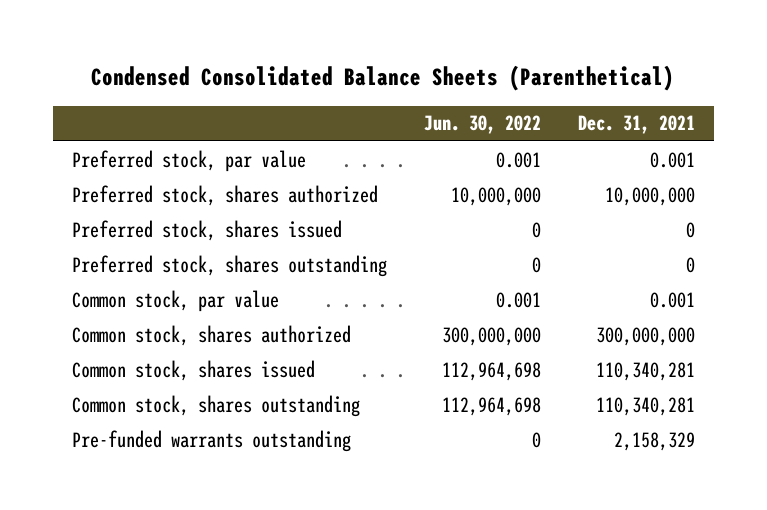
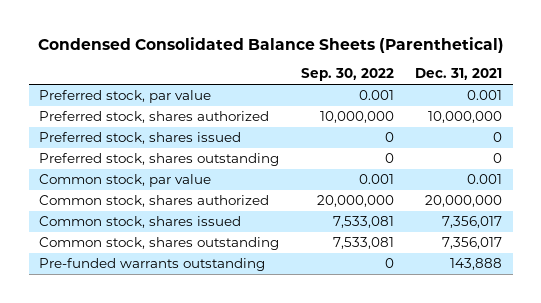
- | Jun. 30, 2022 | Dec. 31, 2021
+ | Sep. 30, 2022 | Dec. 31, 2021
- Common stock, shares authorized | 300,000,000 | 300,000,000
- Common stock, shares issued | 112,964,698 | 110,340,281
- Common stock, shares outstanding | 112,964,698 | 110,340,281
- Pre-funded warrants outstanding | 0 | 2,158,329
+ Common stock, shares authorized | 20,000,000 | 20,000,000
+ Common stock, shares issued | 7,533,081 | 7,356,017
+ Common stock, shares outstanding | 7,533,081 | 7,356,017
+ Pre-funded warrants outstanding | 0 | 143,888

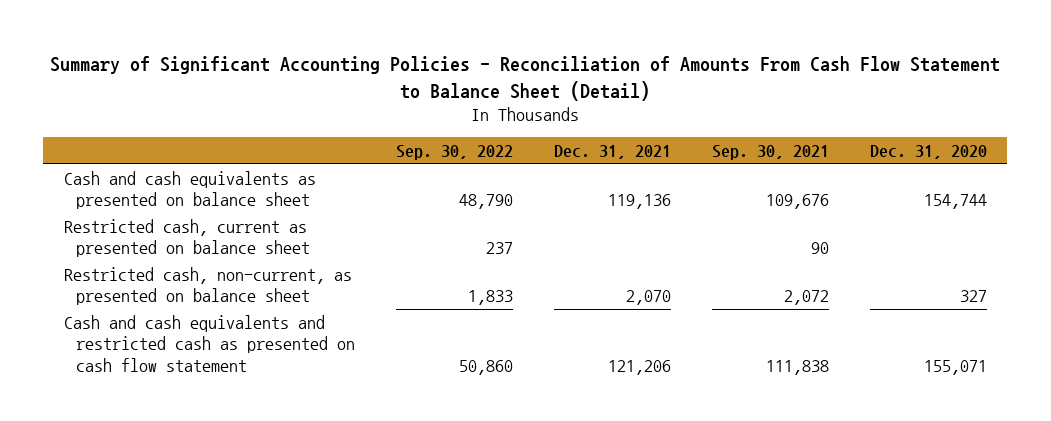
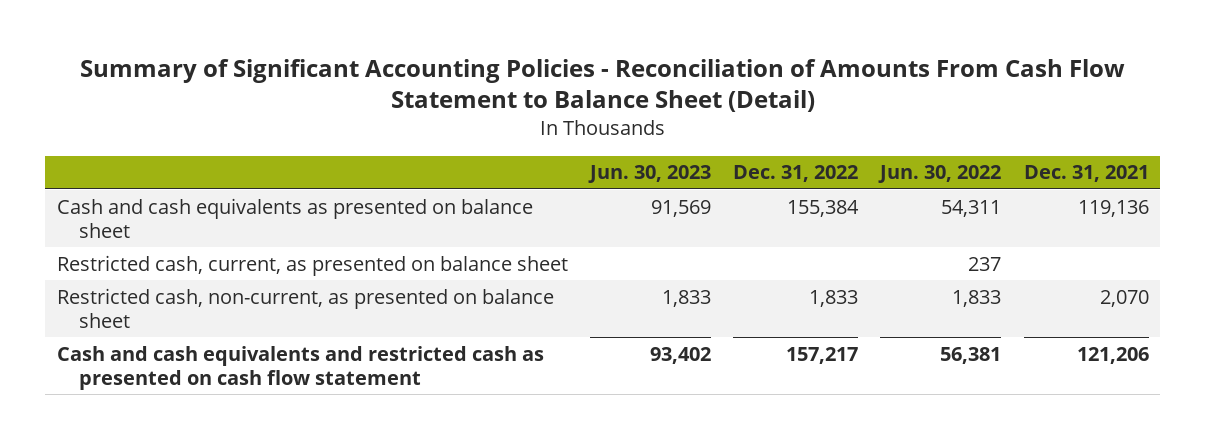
- | Sep. 30, 2022 | Dec. 31, 2021 | Sep. 30, 2021 | Dec. 31, 2020
+ | Jun. 30, 2023 | Dec. 31, 2022 | Jun. 30, 2022 | Dec. 31, 2021
- Restricted cash, current as presented on balance sheet | 237 | | 90 |
+ Restricted cash, current, as presented on balance sheet | | | 237 |

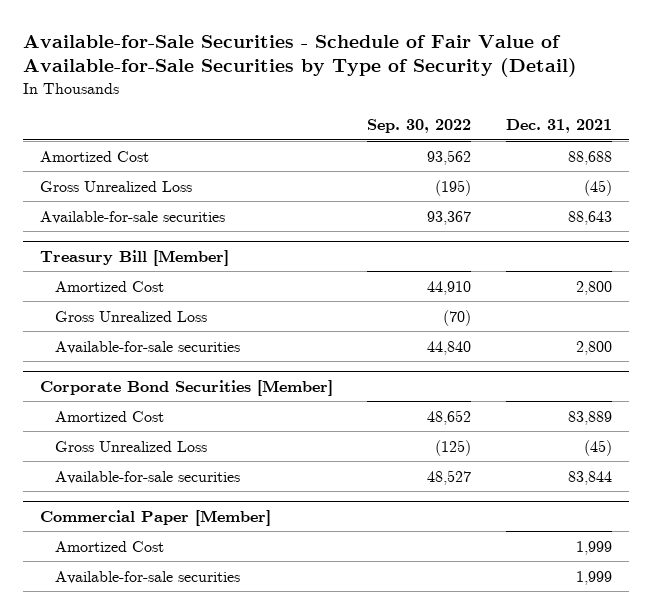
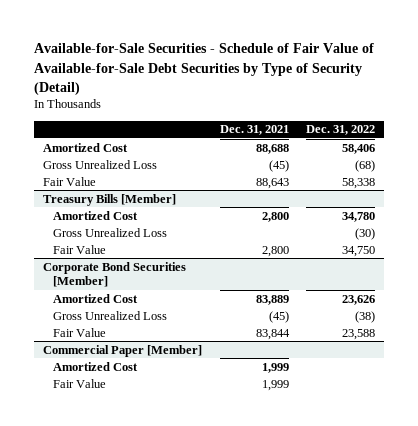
- Available-for-Sale Securities - Schedule of Fair Value of Available-for-Sale Securities by Type of Security (Detail)
+ Available-for-Sale Securities - Schedule of Fair Value of Available-for-Sale Debt Securities by Type of Security (Detail)
- | Sep. 30, 2022 | Dec. 31, 2021
+ | Dec. 31, 2021 | Dec. 31, 2022
- Available-for-sale securities | 93,367 | 88,643
- Treasury Bill [Member]
+ Fair Value | 88,643 | 58,338
+ Treasury Bills [Member]
- Available-for-sale securities | 44,840 | 2,800
+ Fair Value | 2,800 | 34,750
@ Corporate Bond Securities [Member]
- Available-for-sale securities | 48,527 | 83,844
+ Fair Value | 83,844 | 23,588
@ Commercial Paper [Member]
- Available-for-sale securities | | 1,999
+ Fair Value | 1,999 |

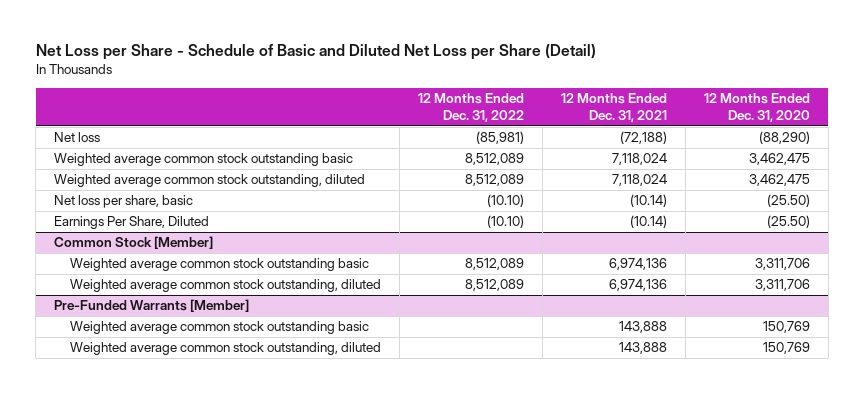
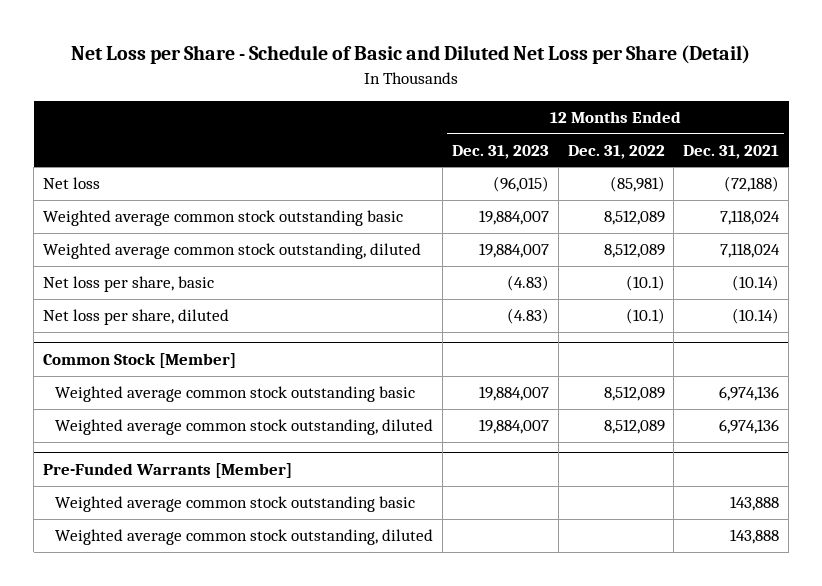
- | 12 Months Ended Dec. 31, 2022 | 12 Months Ended Dec. 31, 2021 | 12 Months Ended Dec. 31, 2020
+ | 12 Months Ended Dec. 31, 2023 | 12 Months Ended Dec. 31, 2022 | 12 Months Ended Dec. 31, 2021
- Net loss per share, basic | (10.10) | (10.14) | (25.50)
- Earnings Per Share, Diluted | (10.10) | (10.14) | (25.50)
+ Net loss per share, basic | (4.83) | (10.1) | (10.14)
+ Net loss per share, diluted | (4.83) | (10.1) | (10.14)

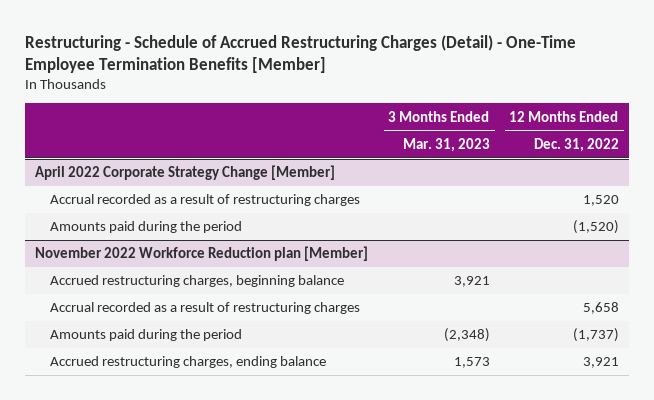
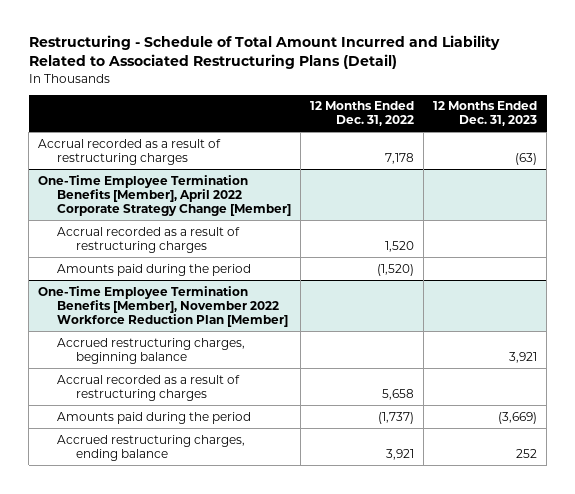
- Restructuring - Schedule of Accrued Restructuring Charges (Detail) - One-Time Employee Termination Benefits [Member]
+ Restructuring - Schedule of Total Amount Incurred and Liability Related to Associated Restructuring Plans (Detail)
- | 3 Months Ended Mar. 31, 2023 | 12 Months Ended Dec. 31, 2022
+ | 12 Months Ended Dec. 31, 2022 | 12 Months Ended Dec. 31, 2023
- April 2022 Corporate Strategy Change [Member]
+ Accrual recorded as a result of restructuring charges | 7,178 | (63)
+ One-Time Employee Termination Benefits [Member], April 2022 Corporate Strategy Change [Member]
- November 2022 Workforce Reduction plan [Member]
+ One-Time Employee Termination Benefits [Member], November 2022 Workforce Reduction Plan [Member]

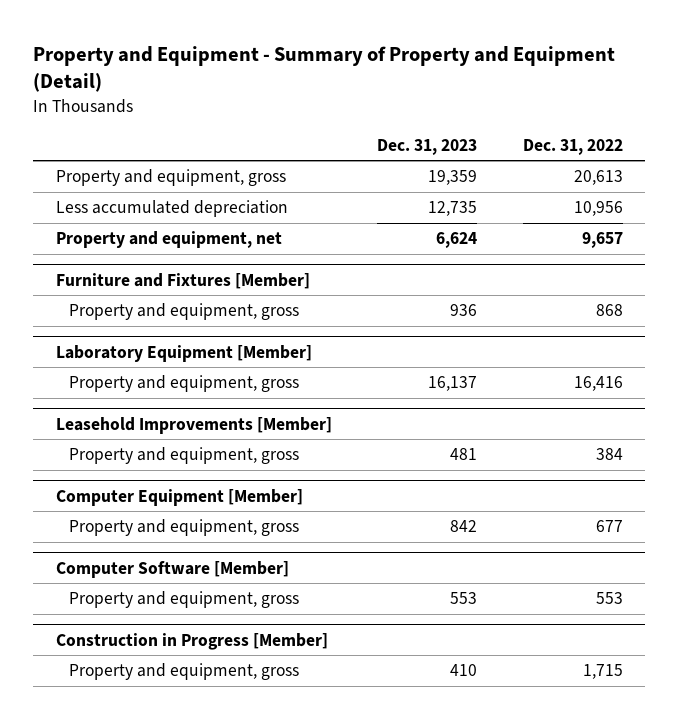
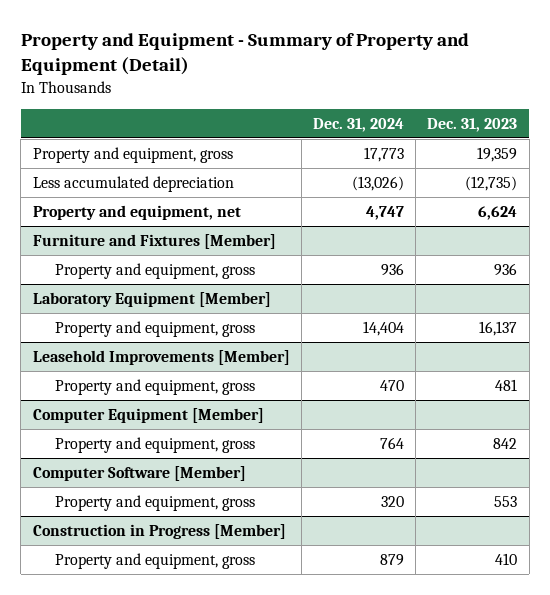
- | Dec. 31, 2023 | Dec. 31, 2022
+ | Dec. 31, 2024 | Dec. 31, 2023
- Less accumulated depreciation | 12,735 | 10,956
+ Less accumulated depreciation | (13,026) | (12,735)

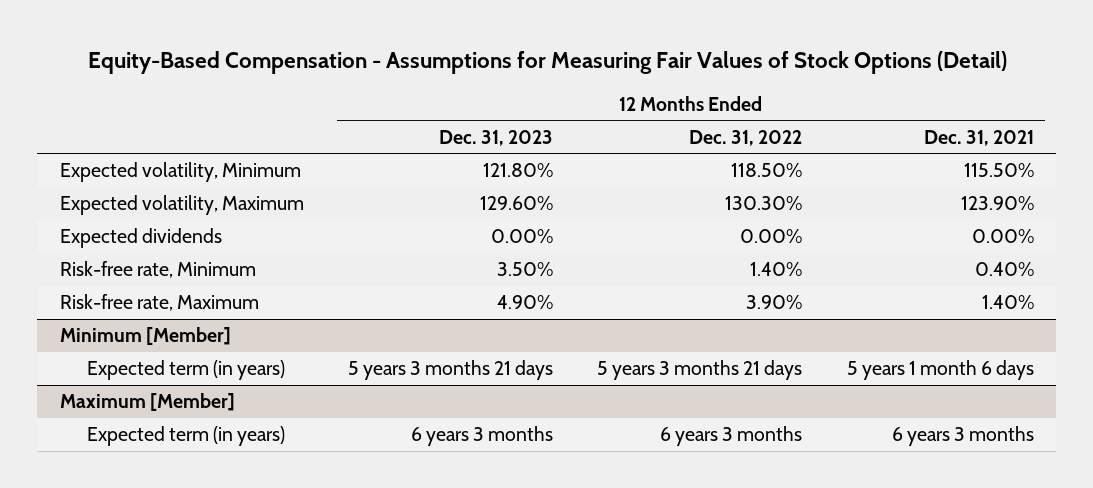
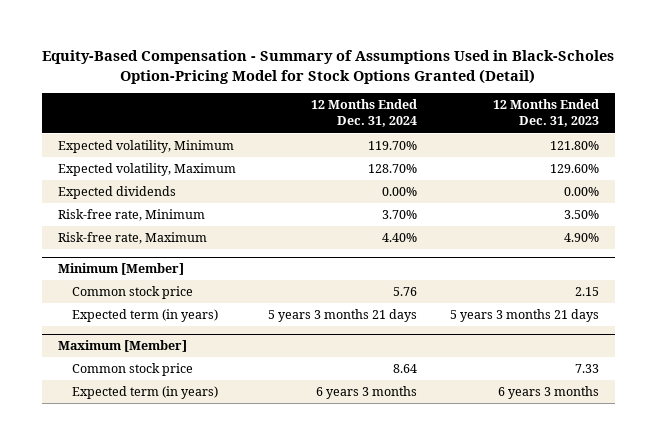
- Equity-Based Compensation - Assumptions for Measuring Fair Values of Stock Options (Detail)
+ Equity-Based Compensation - Summary of Assumptions Used in Black-Scholes Option-Pricing Model for Stock Options Granted (Detail)
- | 12 Months Ended Dec. 31, 2023 | 12 Months Ended Dec. 31, 2022 | 12 Months Ended Dec. 31, 2021
+ | 12 Months Ended Dec. 31, 2024 | 12 Months Ended Dec. 31, 2023
@ Minimum [Member]
+ Common stock price | 5.76 | 2.15
@ Maximum [Member]
+ Common stock price | 8.64 | 7.33

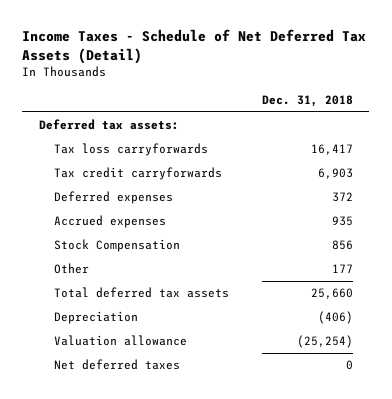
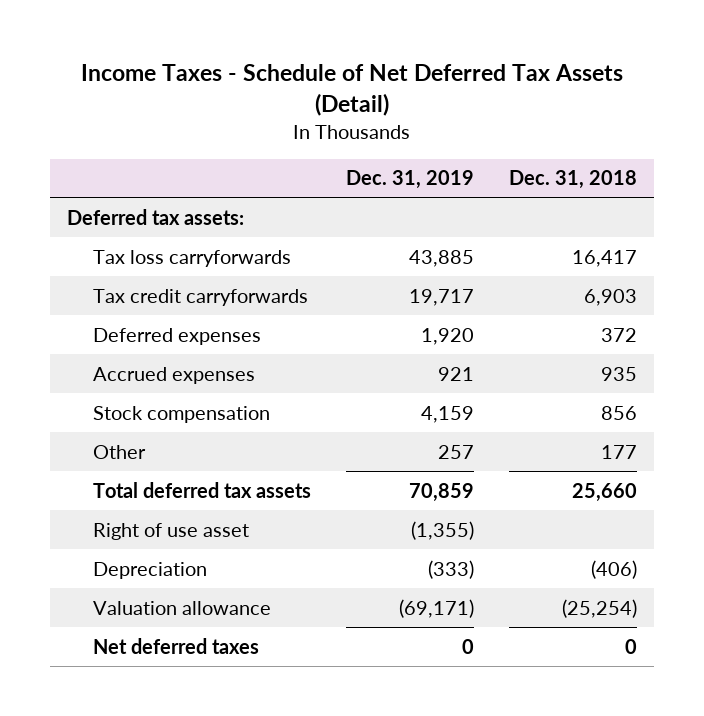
- | Dec. 31, 2018
+ | Dec. 31, 2019 | Dec. 31, 2018
- Stock Compensation | 856
+ Stock compensation | 4,159 | 856
+ Right of use asset | (1,355) |

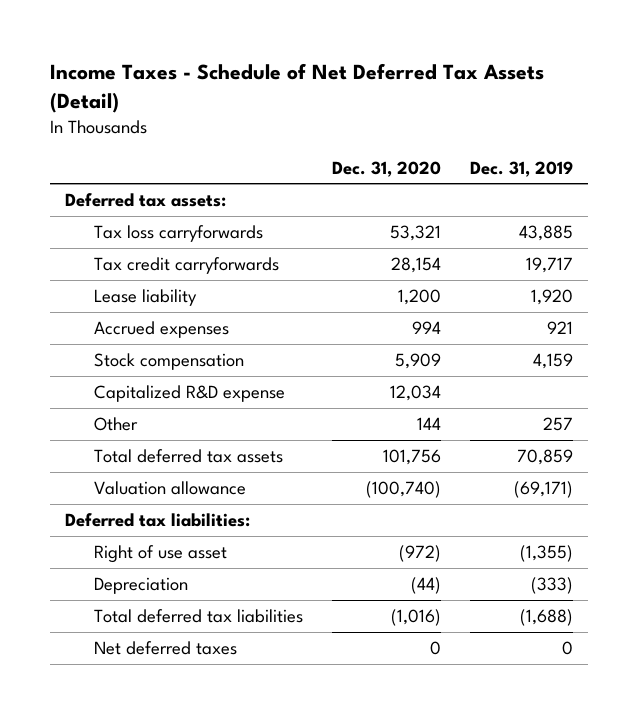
- | Dec. 31, 2019 | Dec. 31, 2018
+ | Dec. 31, 2020 | Dec. 31, 2019
- Deferred expenses | 1,920 | 372
+ Lease liability | 1,200 | 1,920
+ Capitalized R&D expense | 12,034 |
moved up: Valuation allowance | (100,740) | (69,171)
+ Deferred tax liabilities:
+ Total deferred tax liabilities | (1,016) | (1,688)

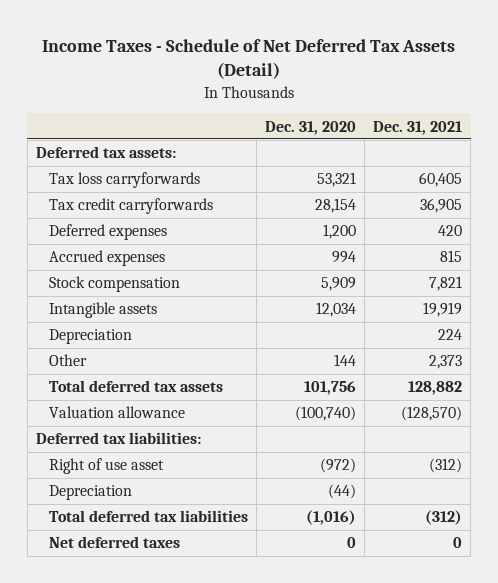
- | Dec. 31, 2020 | Dec. 31, 2019
+ | Dec. 31, 2020 | Dec. 31, 2021
- Lease liability | 1,200 | 1,920
+ Deferred expenses | 1,200 | 420
- Capitalized R&D expense | 12,034 |
+ Intangible assets | 12,034 | 19,919
+ Depreciation | | 224

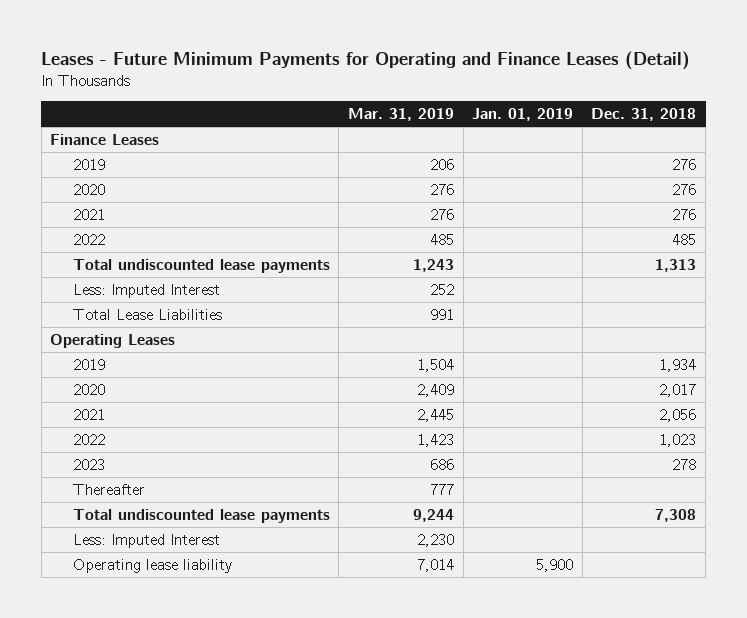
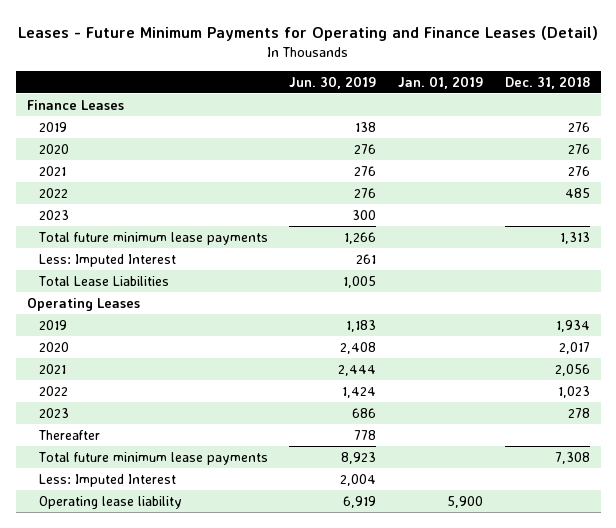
- | Mar. 31, 2019 | Jan. 01, 2019 | Dec. 31, 2018
+ | Jun. 30, 2019 | Jan. 01, 2019 | Dec. 31, 2018
- Total undiscounted lease payments | 1,243 | | 1,313
+ 2023 | 300 | |
+ Total future minimum lease payments | 1,266 | | 1,313
- Total undiscounted lease payments | 9,244 | | 7,308
+ Total future minimum lease payments | 8,923 | | 7,308

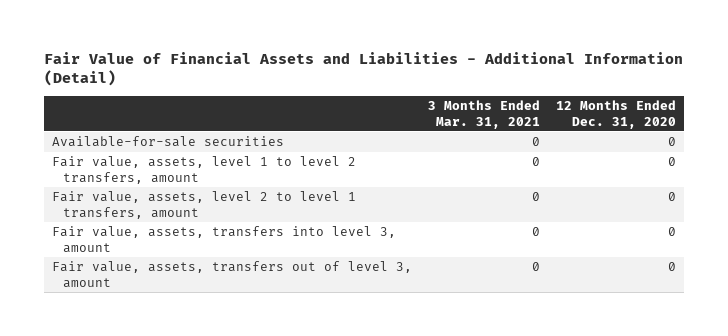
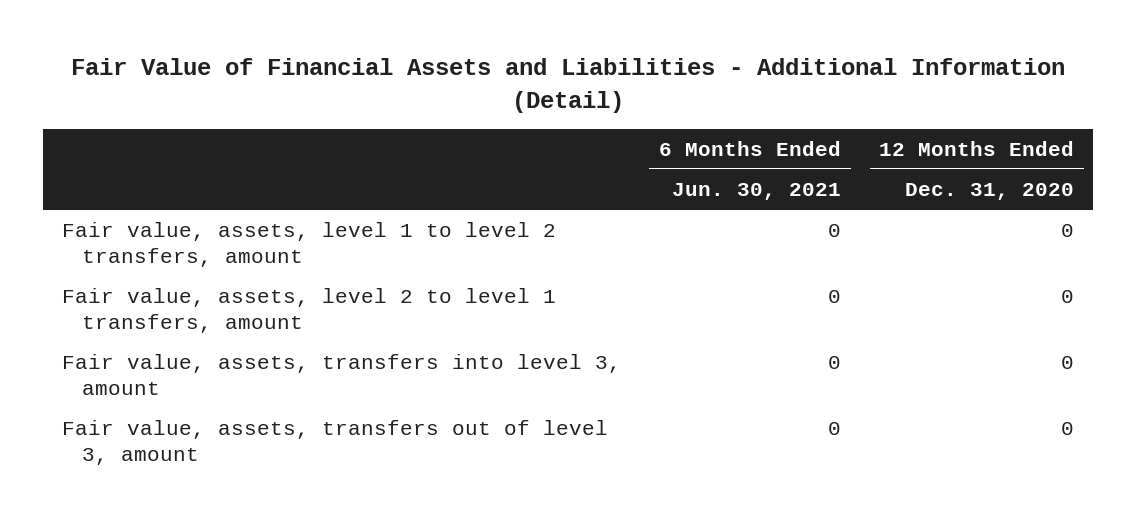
- | 3 Months Ended Mar. 31, 2021 | 12 Months Ended Dec. 31, 2020
+ | 6 Months Ended Jun. 30, 2021 | 12 Months Ended Dec. 31, 2020
- Available-for-sale securities | 0 | 0

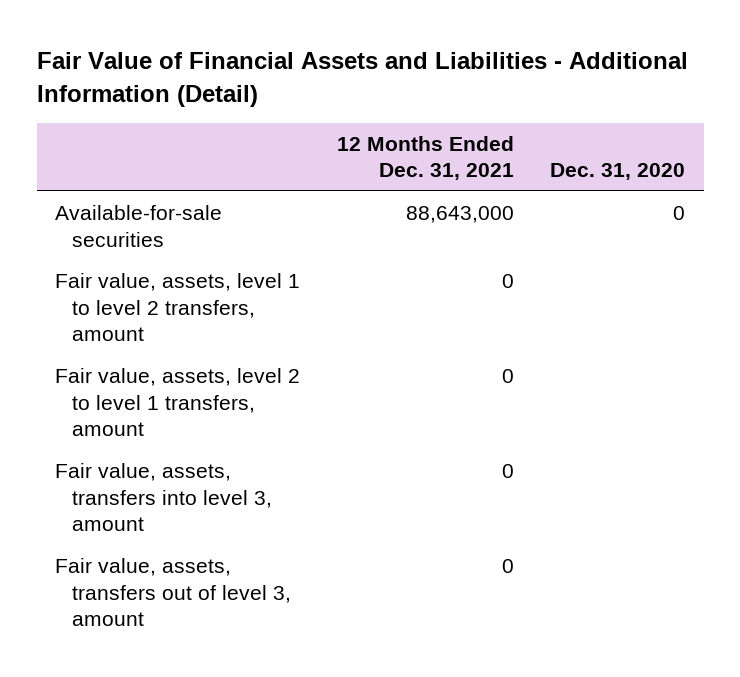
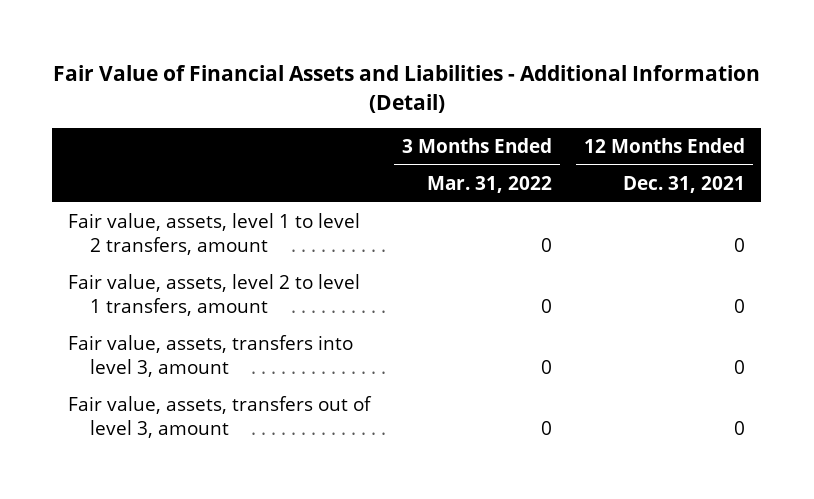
- | 12 Months Ended Dec. 31, 2021 | Dec. 31, 2020
+ | 3 Months Ended Mar. 31, 2022 | 12 Months Ended Dec. 31, 2021
- Available-for-sale securities | 88,643,000 | 0

